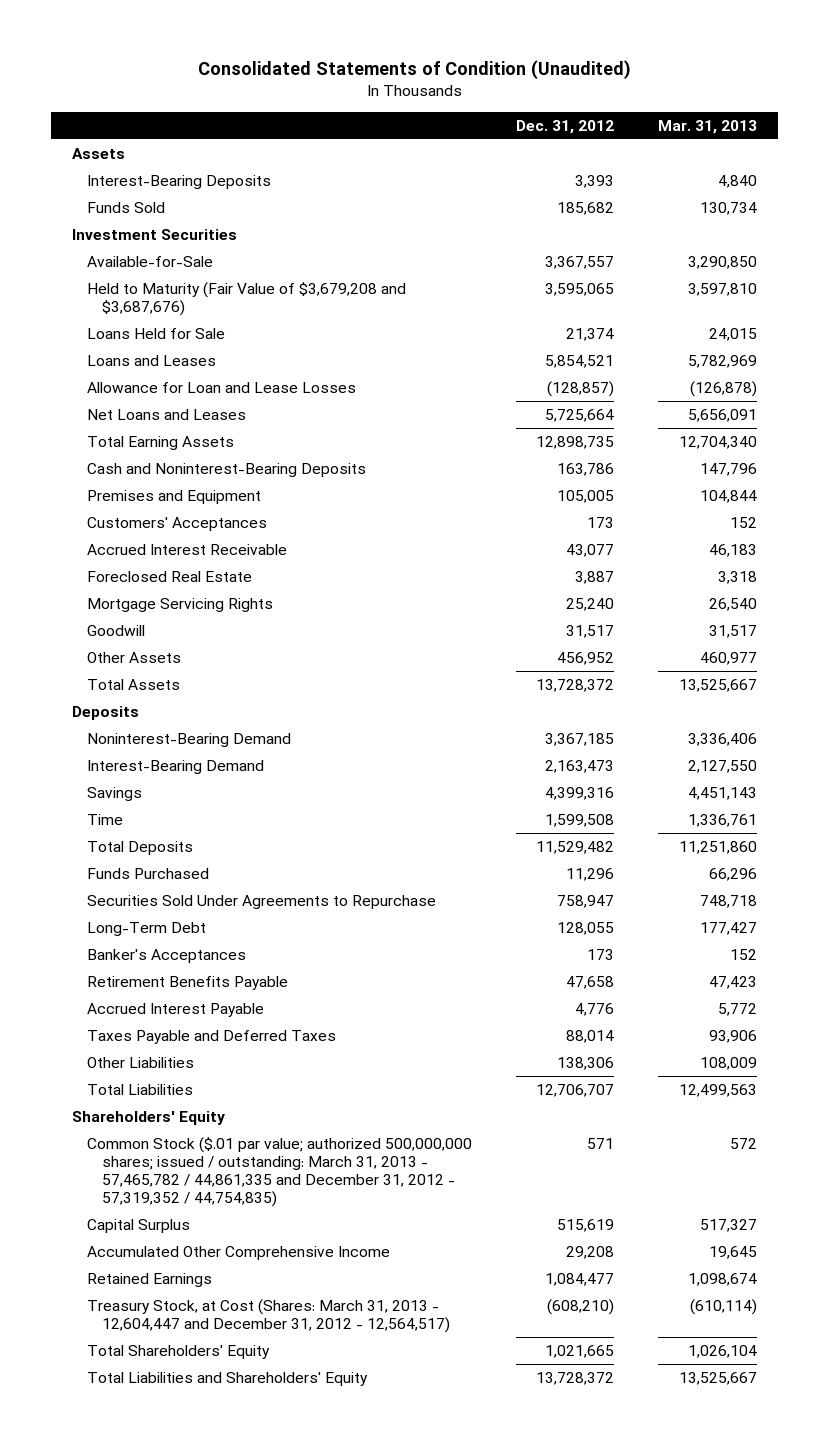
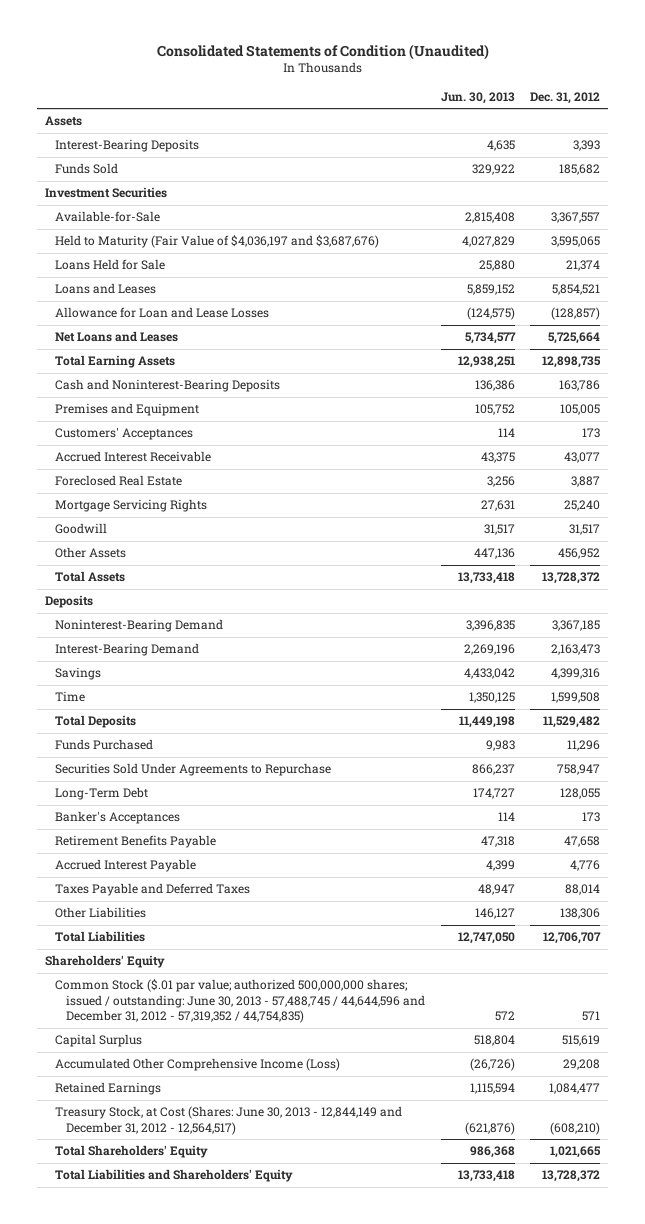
- | Dec. 31, 2012 | Mar. 31, 2013
+ | Jun. 30, 2013 | Dec. 31, 2012
- Held to Maturity (Fair Value of $3,679,208 and $3,687,676) | 3,595,065 | 3,597,810
+ Held to Maturity (Fair Value of $4,036,197 and $3,687,676) | 4,027,829 | 3,595,065
- Common Stock ($.01 par value; authorized 500,000,000 shares; issued / outstanding: March 31, 2013 - 57,465,782 / 44,861,335 and December 31, 2012 - 57,319,352 / 44,754,835) | 571 | 572
+ Common Stock ($.01 par value; authorized 500,000,000 shares; issued / outstanding: June 30, 2013 - 57,488,745 / 44,644,596 and December 31, 2012 - 57,319,352 / 44,754,835) | 572 | 571
- Accumulated Other Comprehensive Income | 29,208 | 19,645
+ Accumulated Other Comprehensive Income (Loss) | (26,726) | 29,208
- Treasury Stock, at Cost (Shares: March 31, 2013 - 12,604,447 and December 31, 2012 - 12,564,517) | (608,210) | (610,114)
+ Treasury Stock, at Cost (Shares: June 30, 2013 - 12,844,149 and December 31, 2012 - 12,564,517) | (621,876) | (608,210)

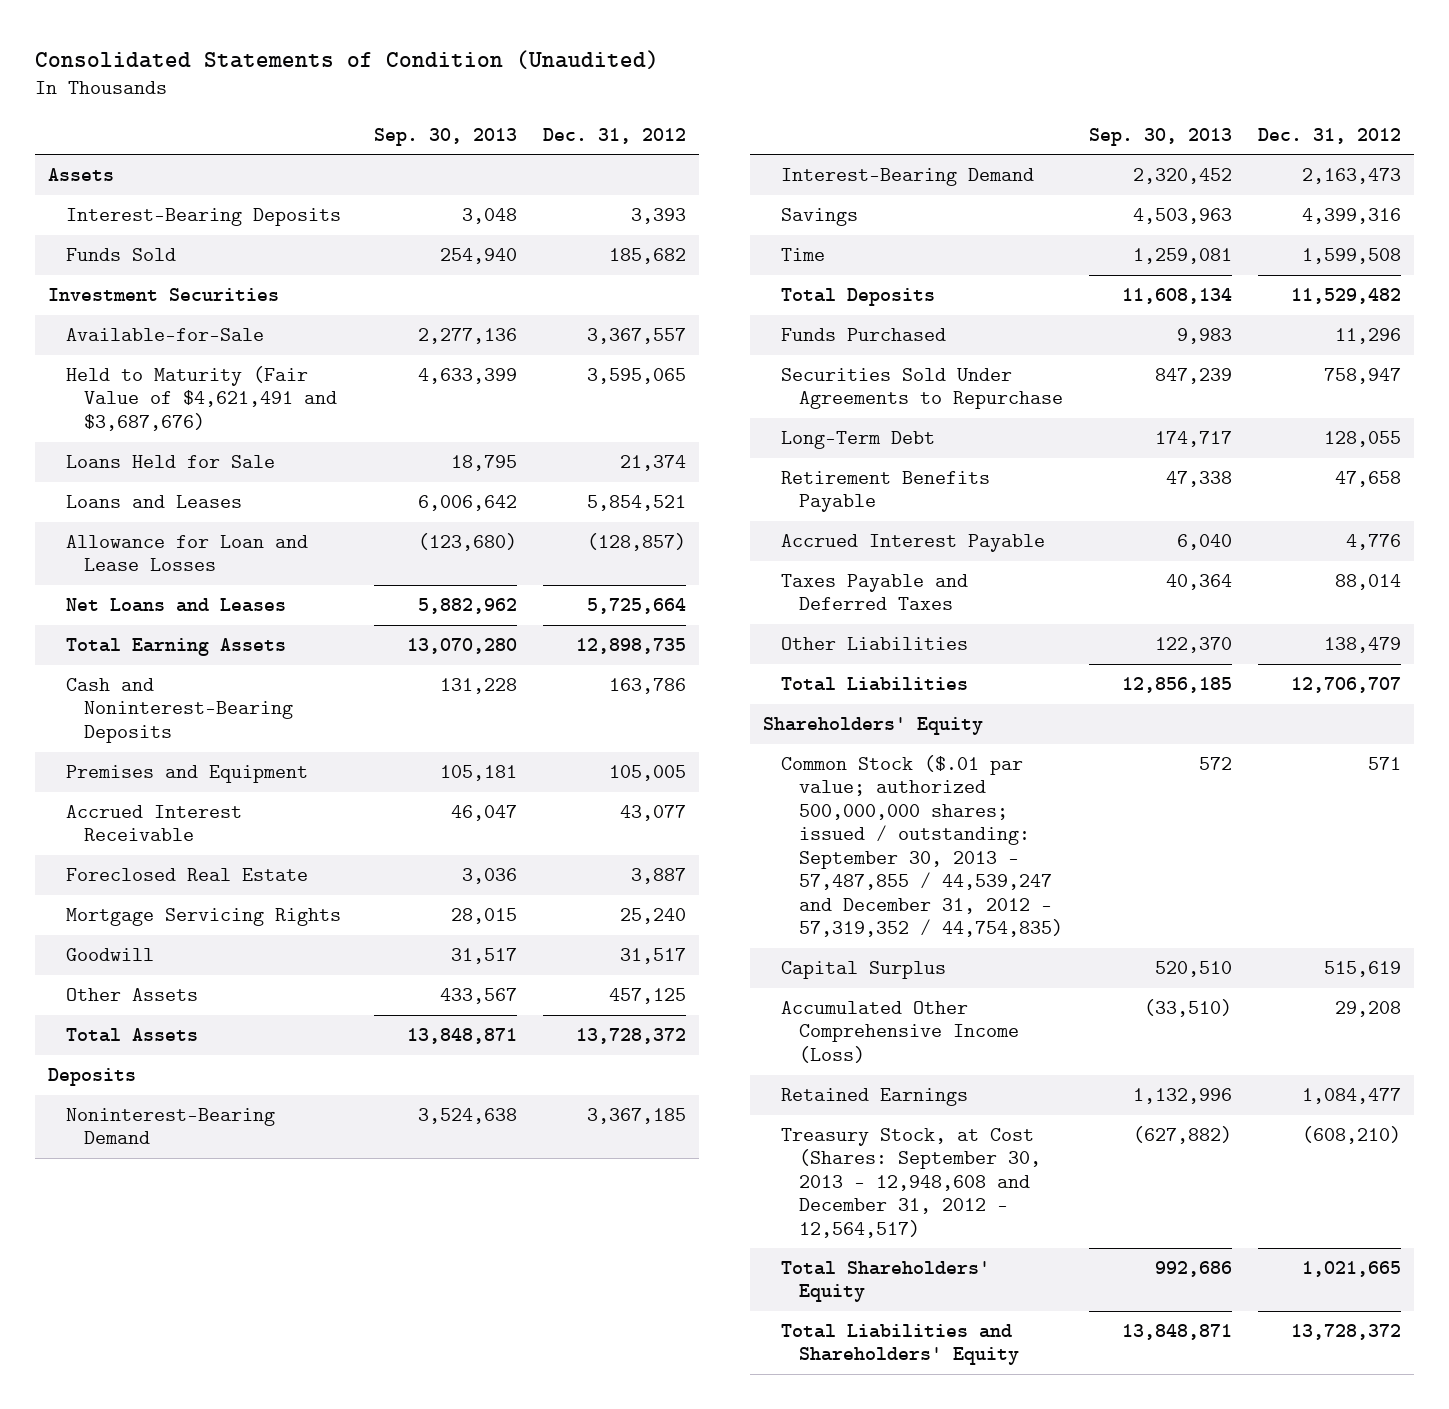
- | Jun. 30, 2013 | Dec. 31, 2012
+ | Sep. 30, 2013 | Dec. 31, 2012
- Held to Maturity (Fair Value of $4,036,197 and $3,687,676) | 4,027,829 | 3,595,065
+ Held to Maturity (Fair Value of $4,621,491 and $3,687,676) | 4,633,399 | 3,595,065
- Customers' Acceptances | 114 | 173
- Other Assets | 447,136 | 456,952
+ Other Assets | 433,567 | 457,125
- Banker's Acceptances | 114 | 173
- Other Liabilities | 146,127 | 138,306
+ Other Liabilities | 122,370 | 138,479
- Common Stock ($.01 par value; authorized 500,000,000 shares; issued / outstanding: June 30, 2013 - 57,488,745 / 44,644,596 and December 31, 2012 - 57,319,352 / 44,754,835) | 572 | 571
+ Common Stock ($.01 par value; authorized 500,000,000 shares; issued / outstanding: September 30, 2013 - 57,487,855 / 44,539,247 and December 31, 2012 - 57,319,352 / 44,754,835) | 572 | 571
- Treasury Stock, at Cost (Shares: June 30, 2013 - 12,844,149 and December 31, 2012 - 12,564,517) | (621,876) | (608,210)
+ Treasury Stock, at Cost (Shares: September 30, 2013 - 12,948,608 and December 31, 2012 - 12,564,517) | (627,882) | (608,210)

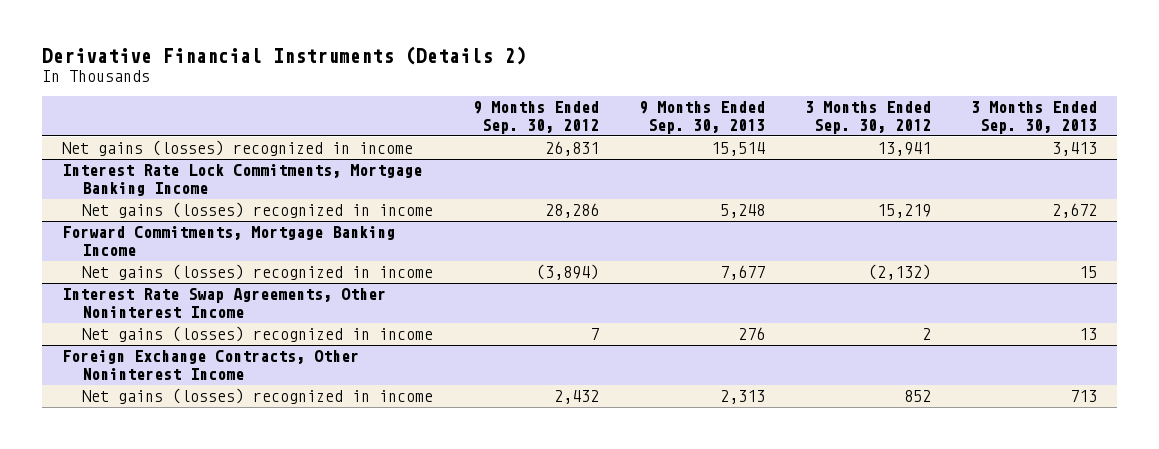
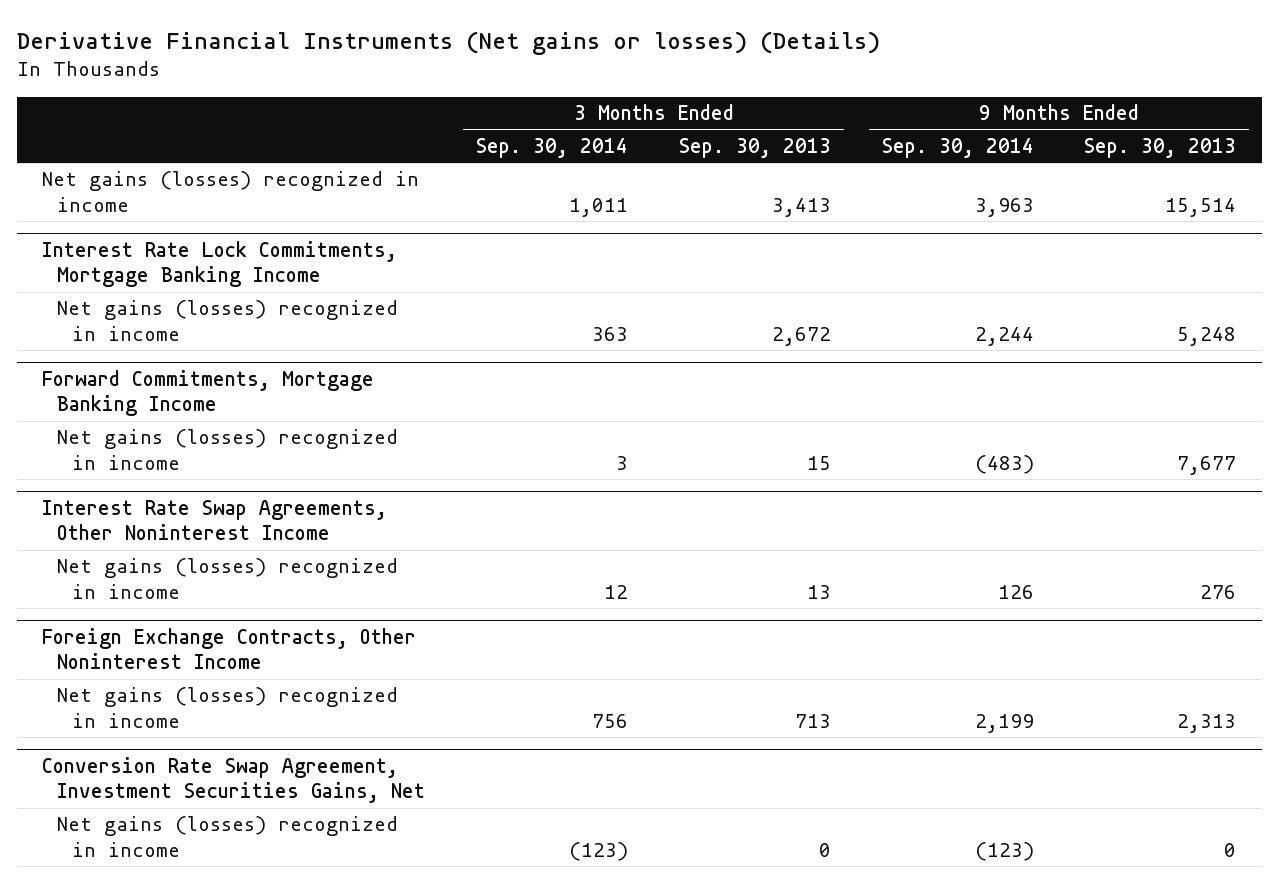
- Derivative Financial Instruments (Details 2)
+ Derivative Financial Instruments (Net gains or losses) (Details)
- | 9 Months Ended Sep. 30, 2012 | 9 Months Ended Sep. 30, 2013 | 3 Months Ended Sep. 30, 2012 | 3 Months Ended Sep. 30, 2013
+ | 3 Months Ended Sep. 30, 2014 | 3 Months Ended Sep. 30, 2013 | 9 Months Ended Sep. 30, 2014 | 9 Months Ended Sep. 30, 2013
+ Conversion Rate Swap Agreement, Investment Securities Gains, Net
+ Net gains (losses) recognized in income | (123) | 0 | (123) | 0

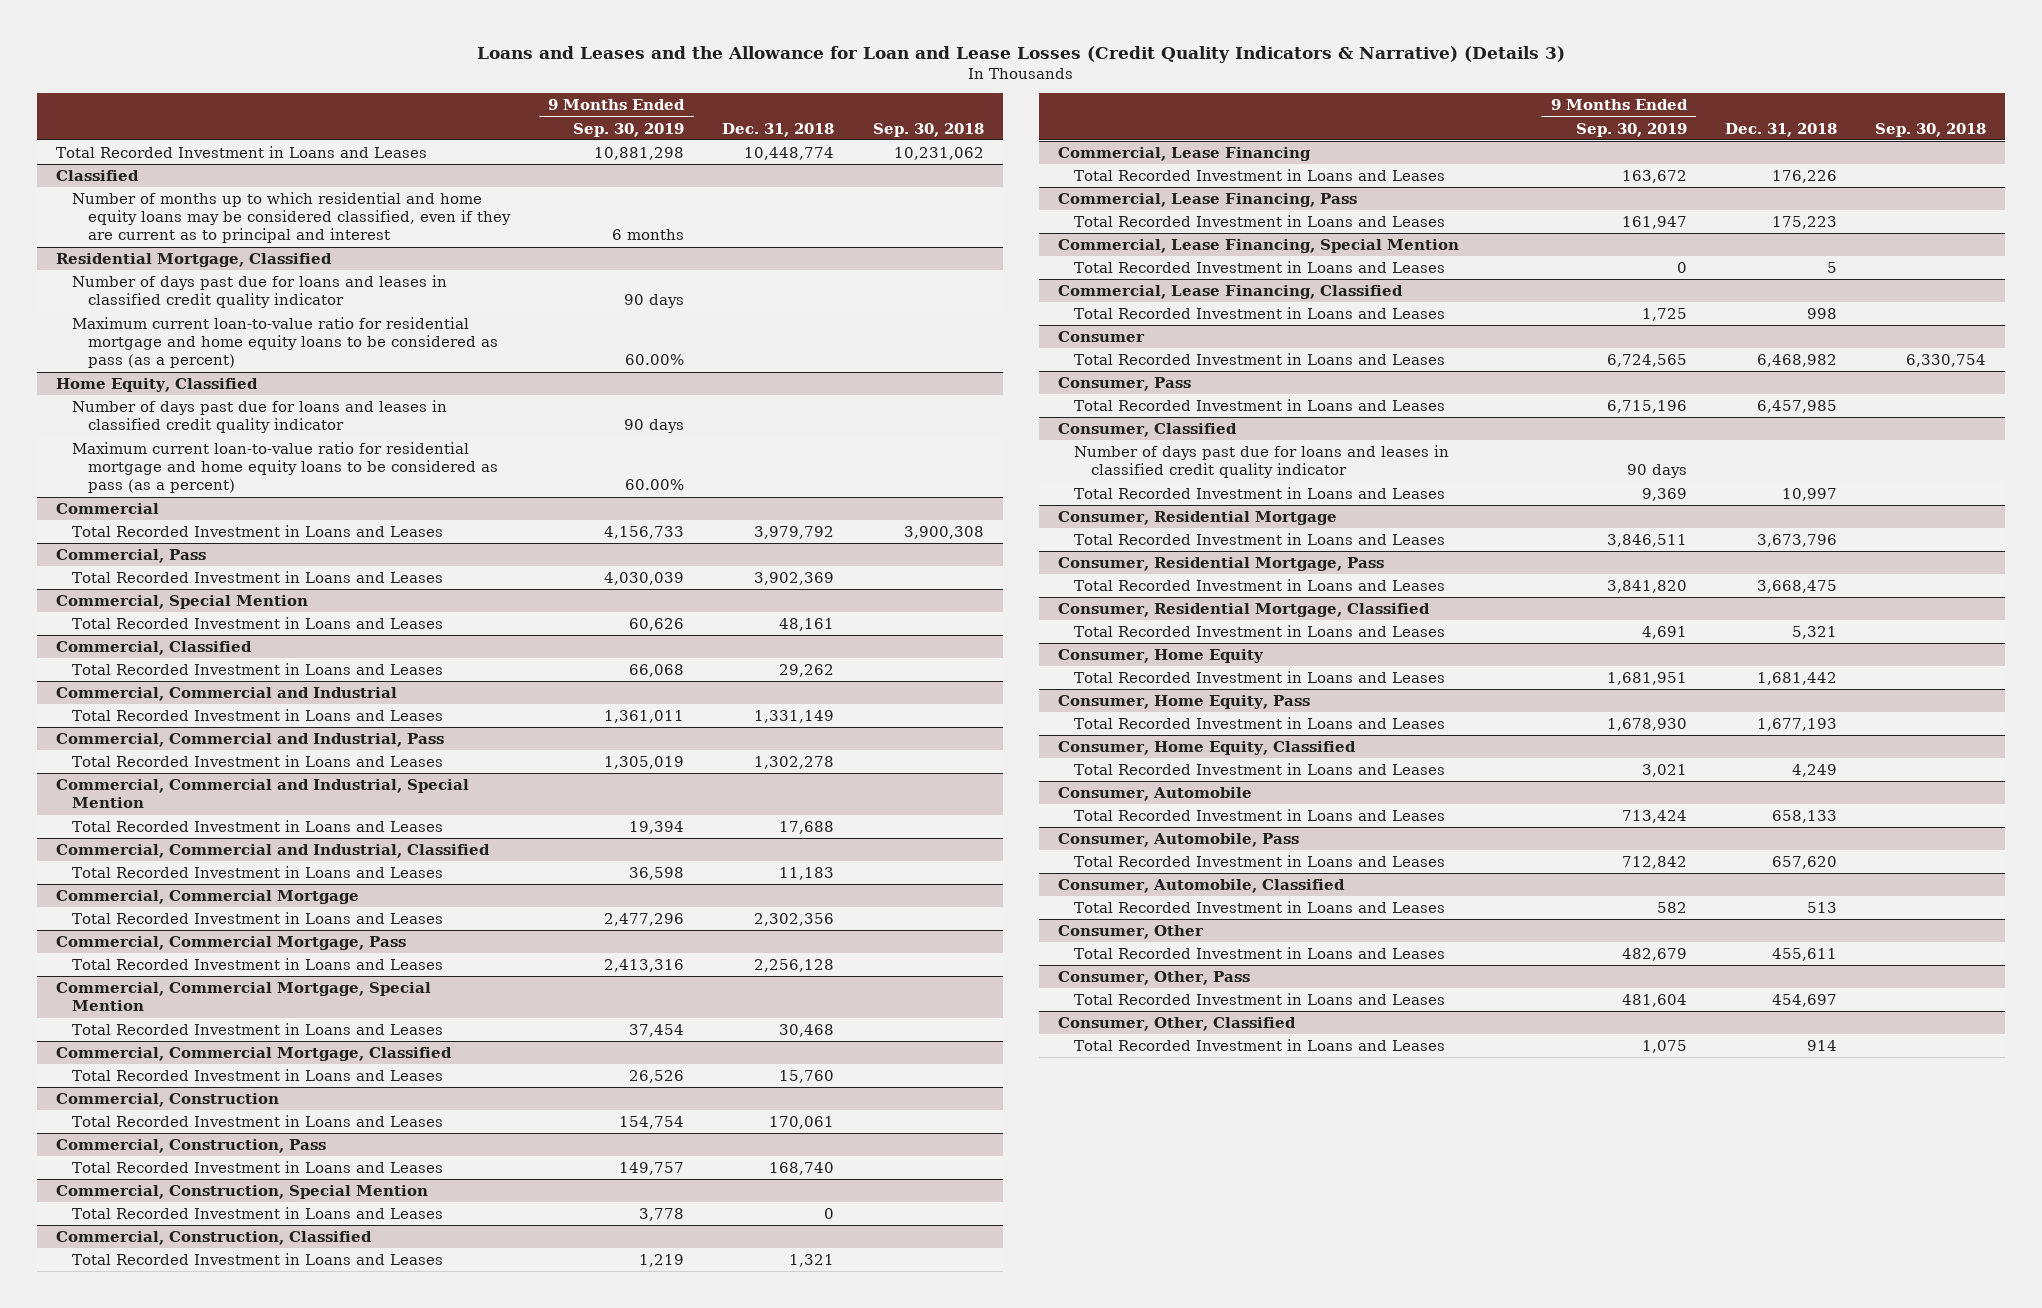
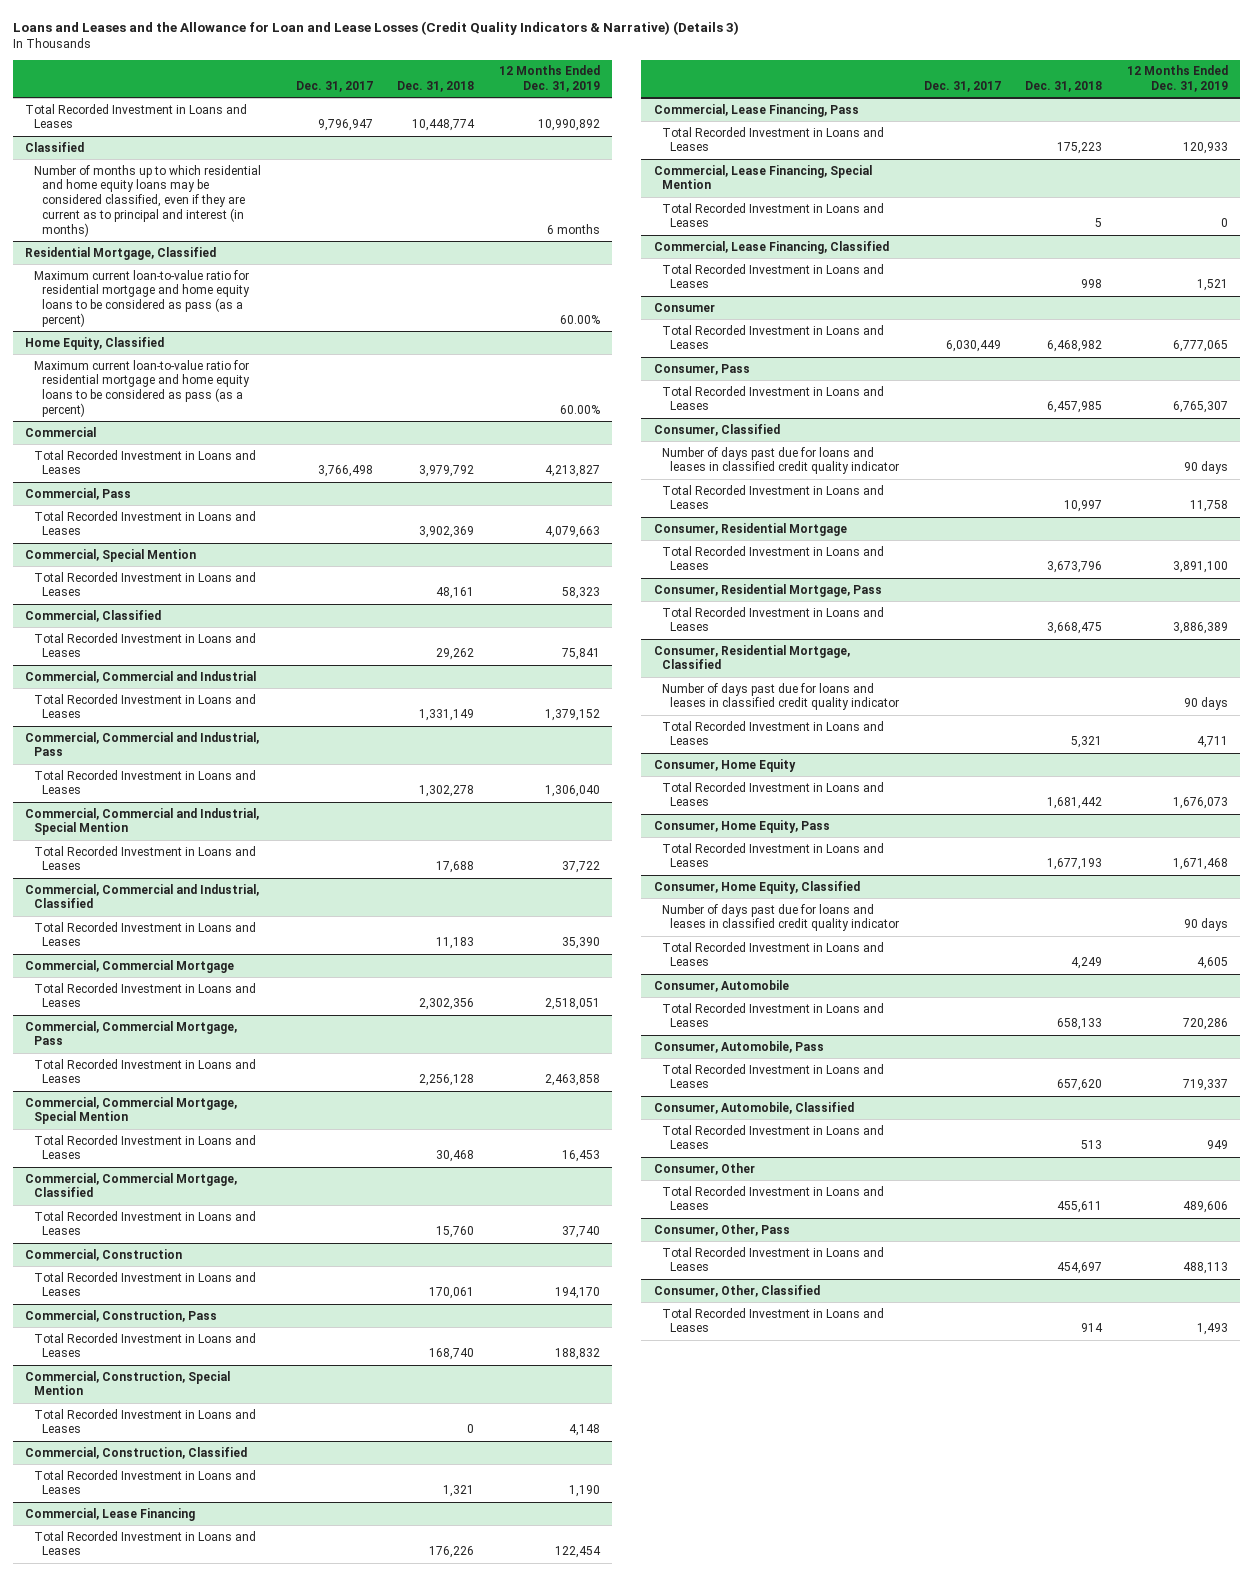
- | 9 Months Ended Sep. 30, 2019 | Dec. 31, 2018 | Sep. 30, 2018
+ | Dec. 31, 2017 | Dec. 31, 2018 | 12 Months Ended Dec. 31, 2019
@ Classified
- Number of months up to which residential and home equity loans may be considered classified, even if they are current as to principal and interest | 6 months | |
+ Number of months up to which residential and home equity loans may be considered classified, even if they are current as to principal and interest (in months) | | | 6 months
@ Residential Mortgage, Classified
- Number of days past due for loans and leases in classified credit quality indicator | 90 days | |
@ Home Equity, Classified
- Number of days past due for loans and leases in classified credit quality indicator | 90 days | |
@ Consumer, Residential Mortgage, Classified
+ Number of days past due for loans and leases in classified credit quality indicator | | | 90 days
@ Consumer, Home Equity, Classified
+ Number of days past due for loans and leases in classified credit quality indicator | | | 90 days

